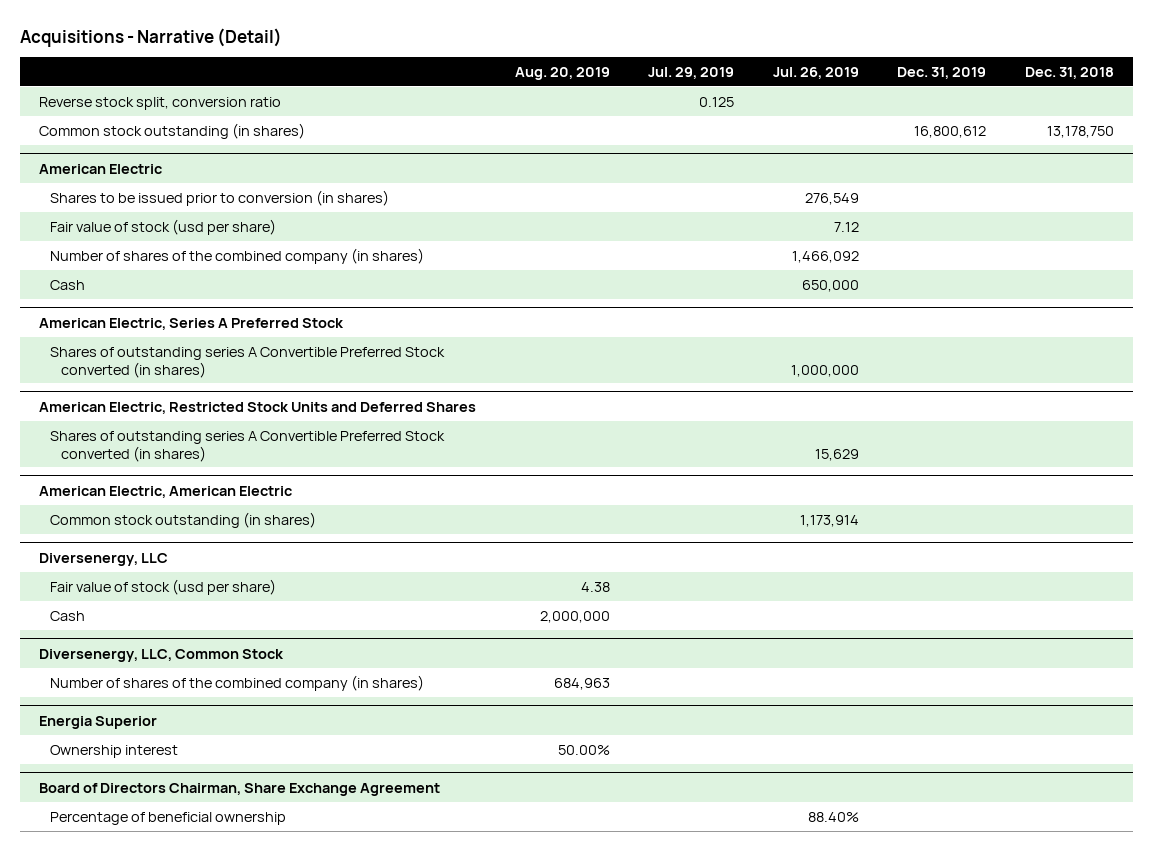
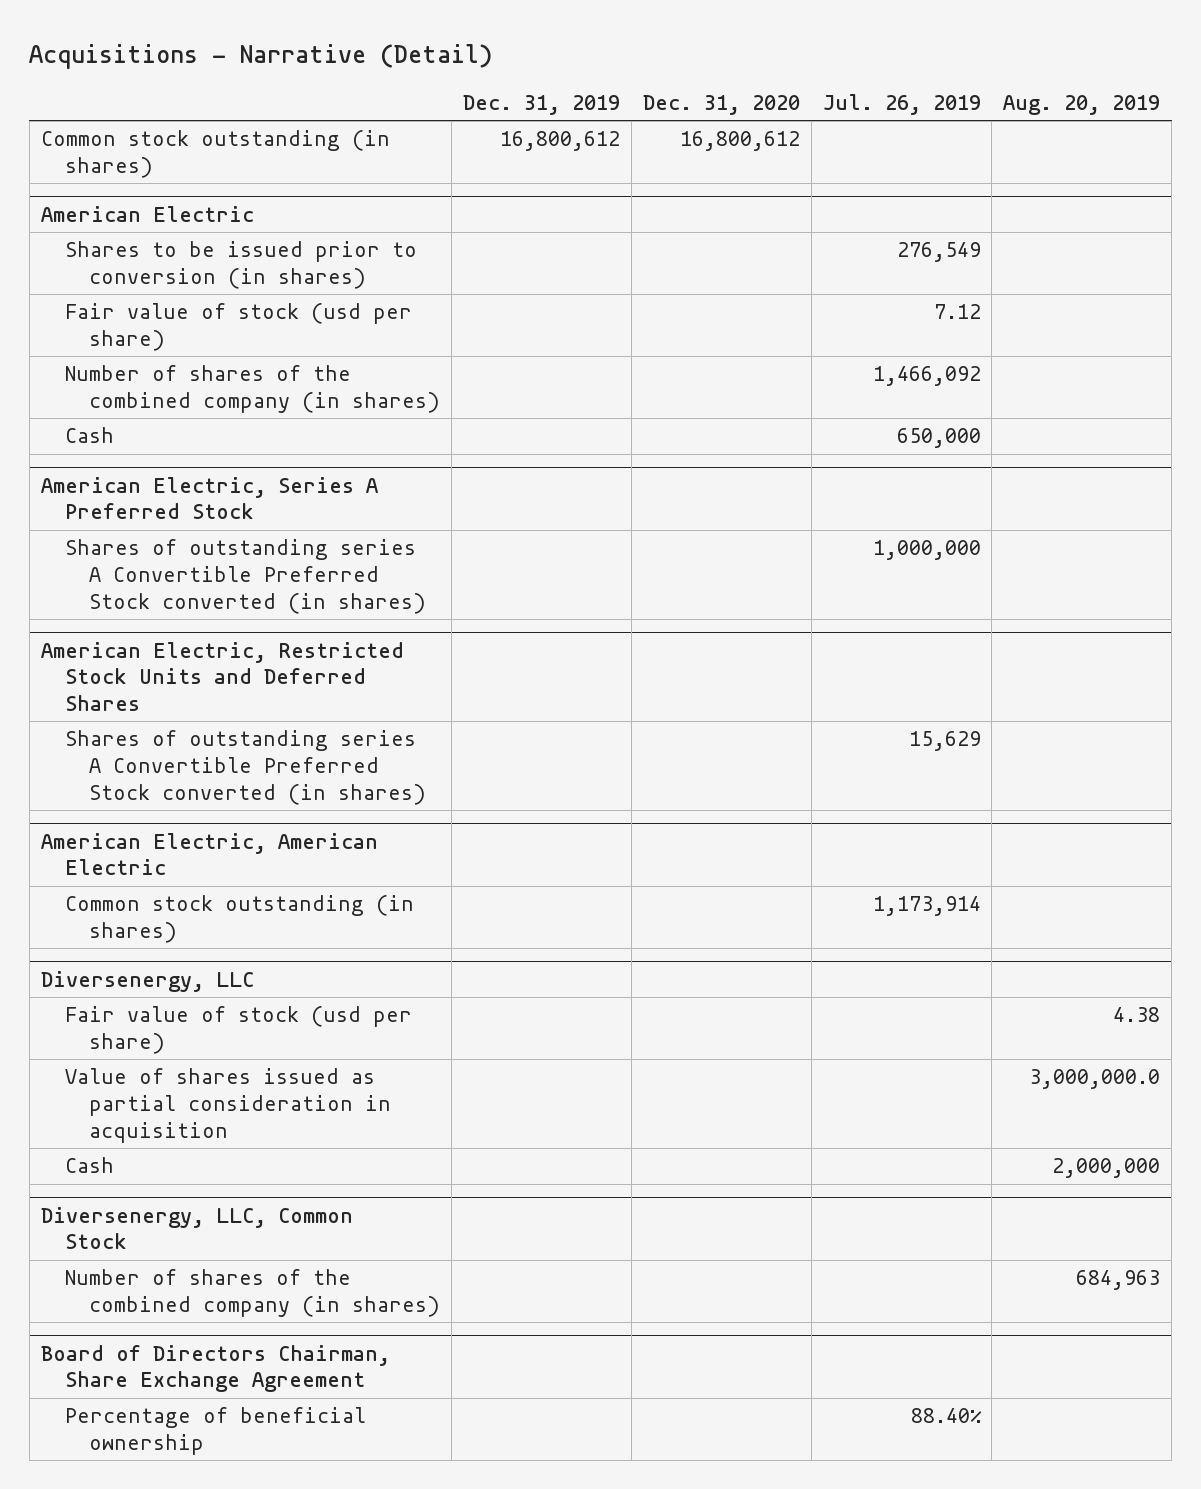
- | Aug. 20, 2019 | Jul. 29, 2019 | Jul. 26, 2019 | Dec. 31, 2019 | Dec. 31, 2018
+ | Dec. 31, 2019 | Dec. 31, 2020 | Jul. 26, 2019 | Aug. 20, 2019
- Reverse stock split, conversion ratio | | 0.125 | | |
@ Diversenergy, LLC
+ Value of shares issued as partial consideration in acquisition | | | | 3,000,000.0
- Energia Superior
- Ownership interest | 50.00% | | | |

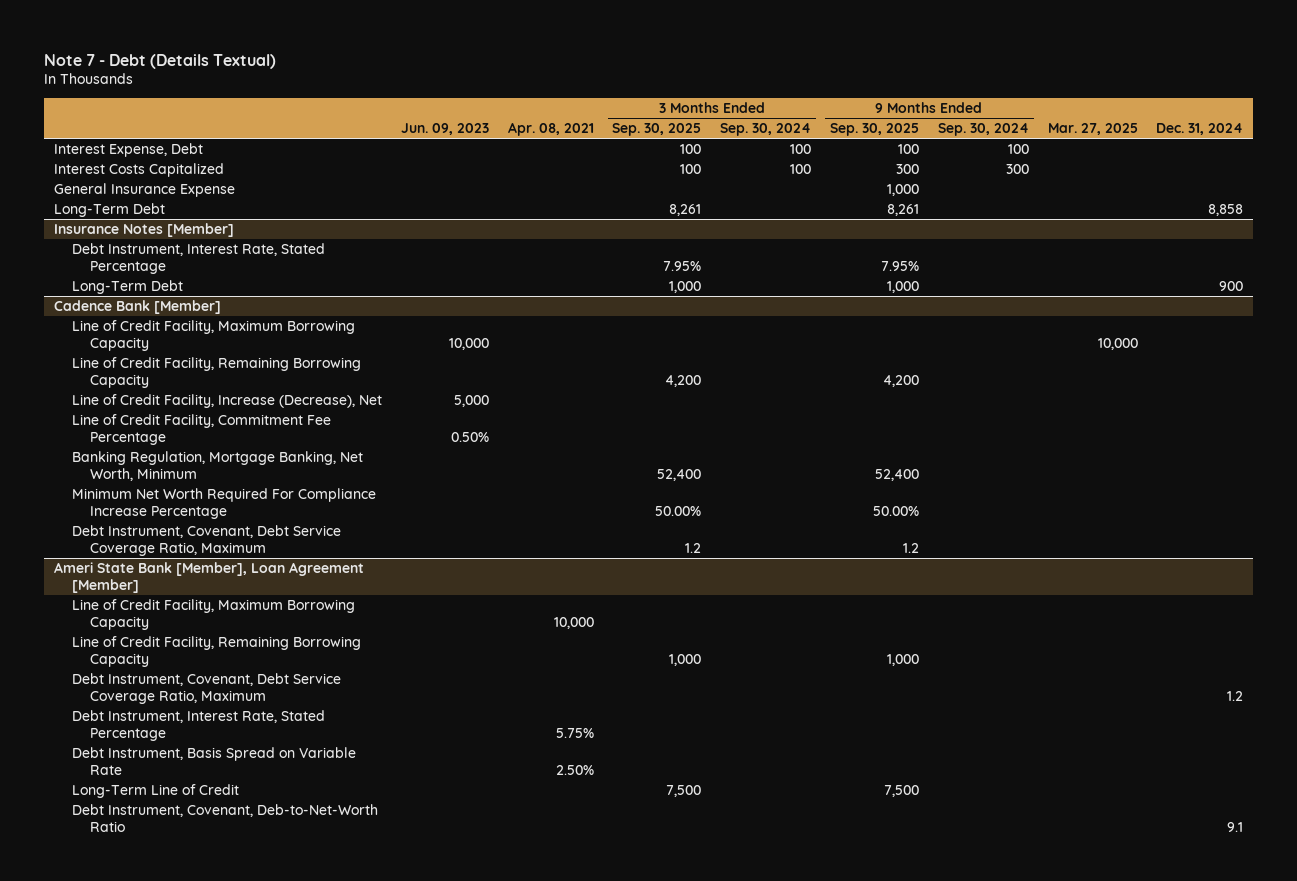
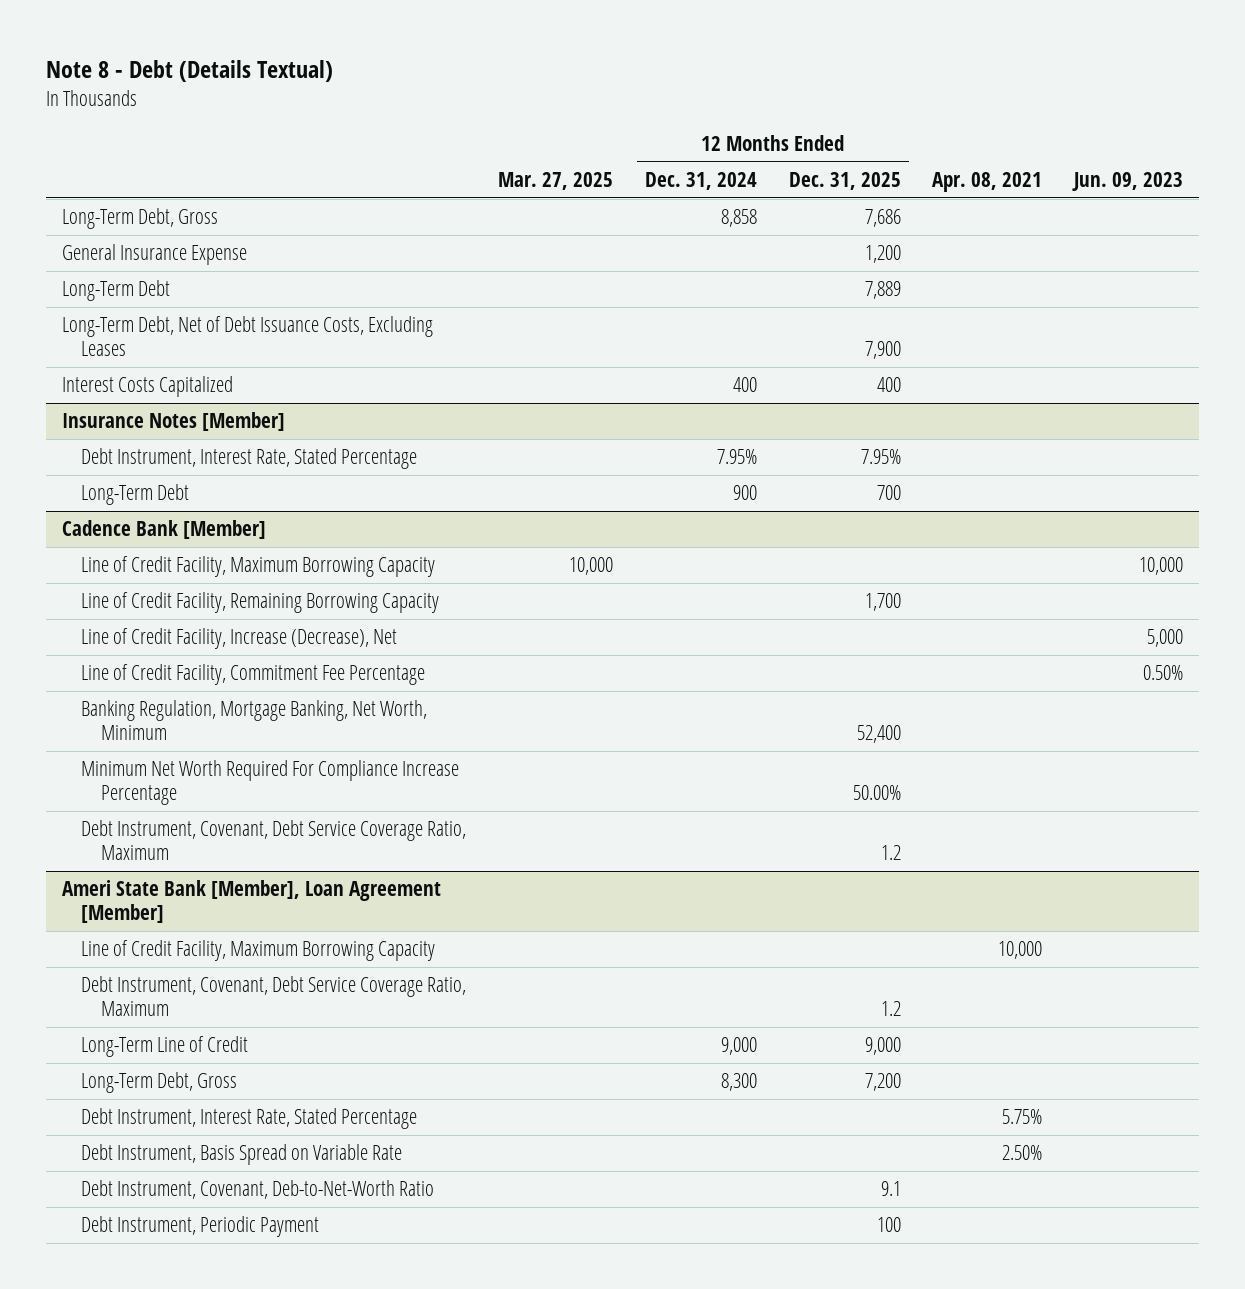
- Note 7 - Debt (Details Textual)
+ Note 8 - Debt (Details Textual)
- | Jun. 09, 2023 | Apr. 08, 2021 | 3 Months Ended Sep. 30, 2025 | 3 Months Ended Sep. 30, 2024 | 9 Months Ended Sep. 30, 2025 | 9 Months Ended Sep. 30, 2024 | Mar. 27, 2025 | Dec. 31, 2024
+ | Mar. 27, 2025 | 12 Months Ended Dec. 31, 2024 | 12 Months Ended Dec. 31, 2025 | Apr. 08, 2021 | Jun. 09, 2023
- Interest Expense, Debt | | | 100 | 100 | 100 | 100 | |
+ Long-Term Debt, Gross | | 8,858 | 7,686 | |
+ Long-Term Debt, Net of Debt Issuance Costs, Excluding Leases | | | 7,900 | |
moved down: Interest Costs Capitalized | | 400 | 400 | |
@ Ameri State Bank [Member], Loan Agreement [Member]
- Line of Credit Facility, Remaining Borrowing Capacity | | | 1,000 | | 1,000 | | |
moved up: Long-Term Line of Credit | | 9,000 | 9,000 | |
+ Long-Term Debt, Gross | | 8,300 | 7,200 | |
+ Debt Instrument, Periodic Payment | | | 100 | |

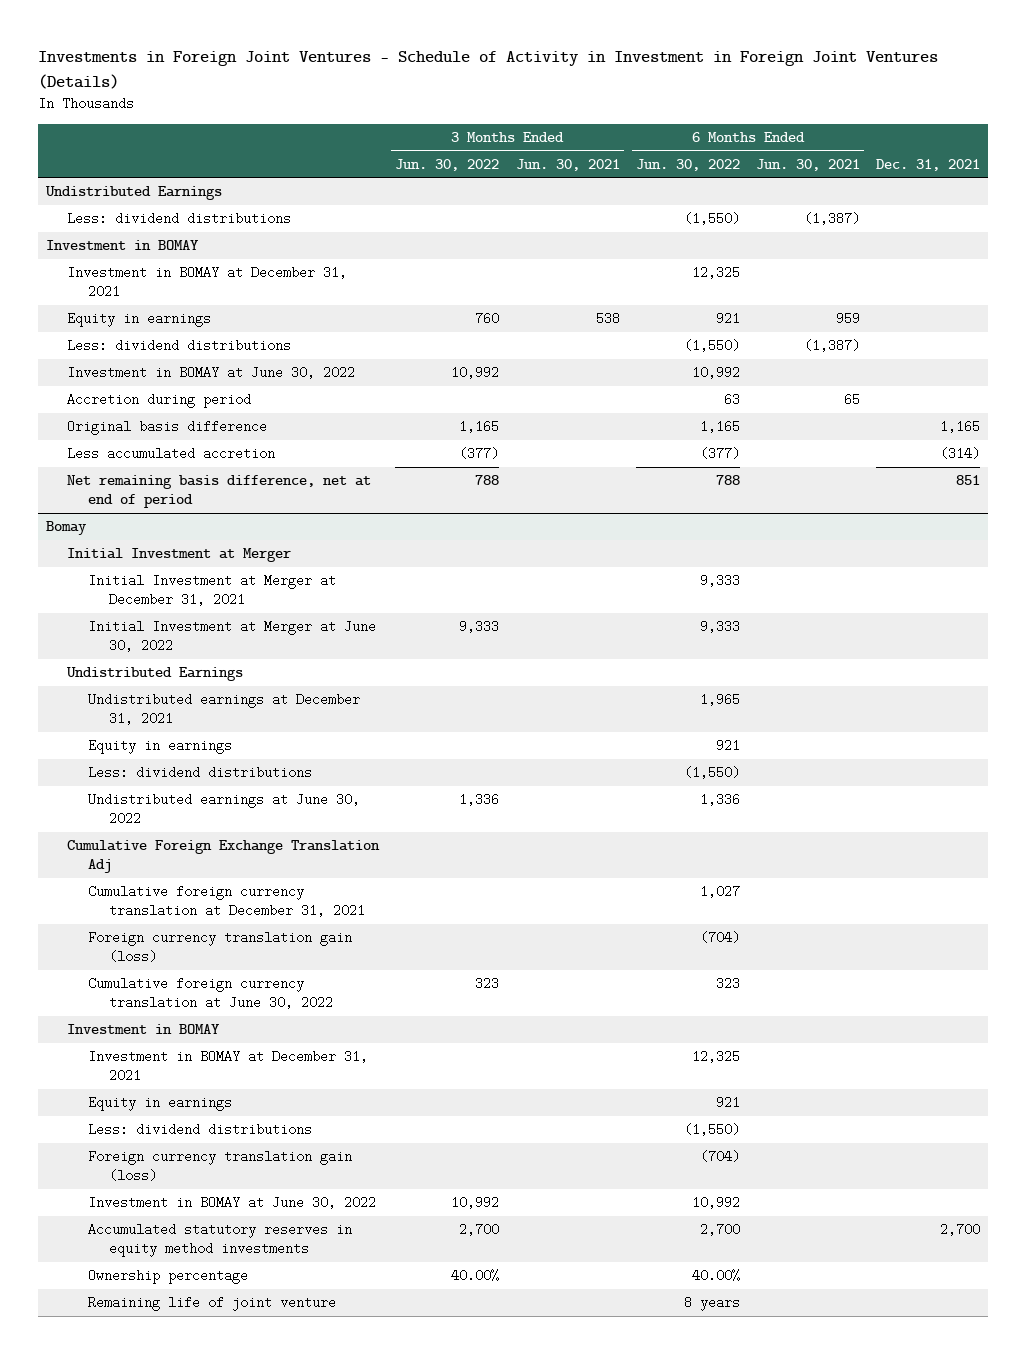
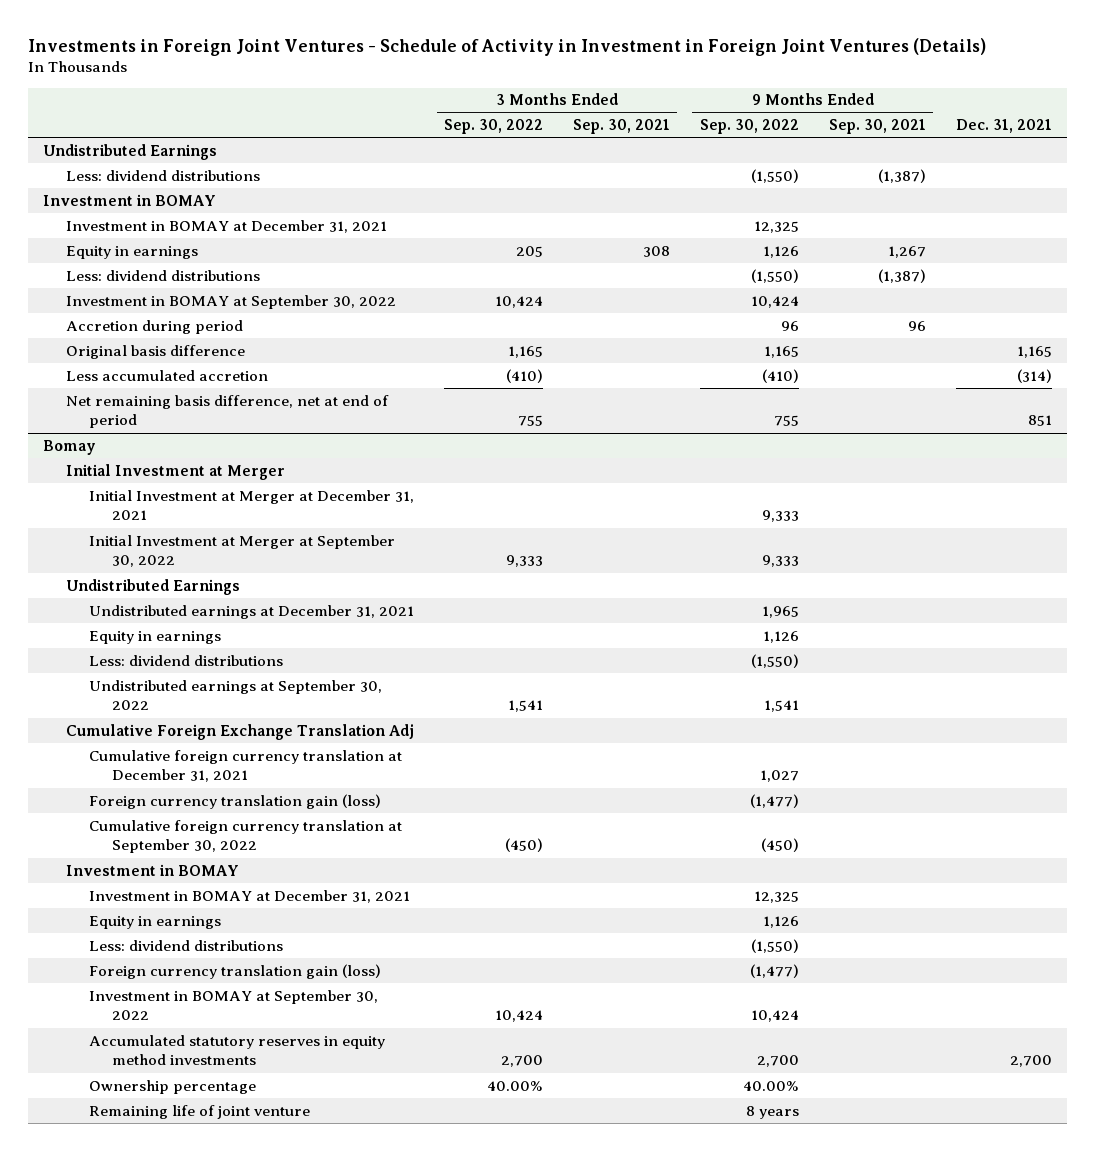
- | 3 Months Ended Jun. 30, 2022 | 3 Months Ended Jun. 30, 2021 | 6 Months Ended Jun. 30, 2022 | 6 Months Ended Jun. 30, 2021 | Dec. 31, 2021
+ | 3 Months Ended Sep. 30, 2022 | 3 Months Ended Sep. 30, 2021 | 9 Months Ended Sep. 30, 2022 | 9 Months Ended Sep. 30, 2021 | Dec. 31, 2021
- Investment in BOMAY at June 30, 2022 | 10,992 | | 10,992 | |
+ Investment in BOMAY at September 30, 2022 | 10,424 | | 10,424 | |
@ Bomay
- Initial Investment at Merger at June 30, 2022 | 9,333 | | 9,333 | |
+ Initial Investment at Merger at September 30, 2022 | 9,333 | | 9,333 | |
- Undistributed earnings at June 30, 2022 | 1,336 | | 1,336 | |
+ Undistributed earnings at September 30, 2022 | 1,541 | | 1,541 | |
- Cumulative foreign currency translation at June 30, 2022 | 323 | | 323 | |
+ Cumulative foreign currency translation at September 30, 2022 | (450) | | (450) | |
- Investment in BOMAY at June 30, 2022 | 10,992 | | 10,992 | |
+ Investment in BOMAY at September 30, 2022 | 10,424 | | 10,424 | |

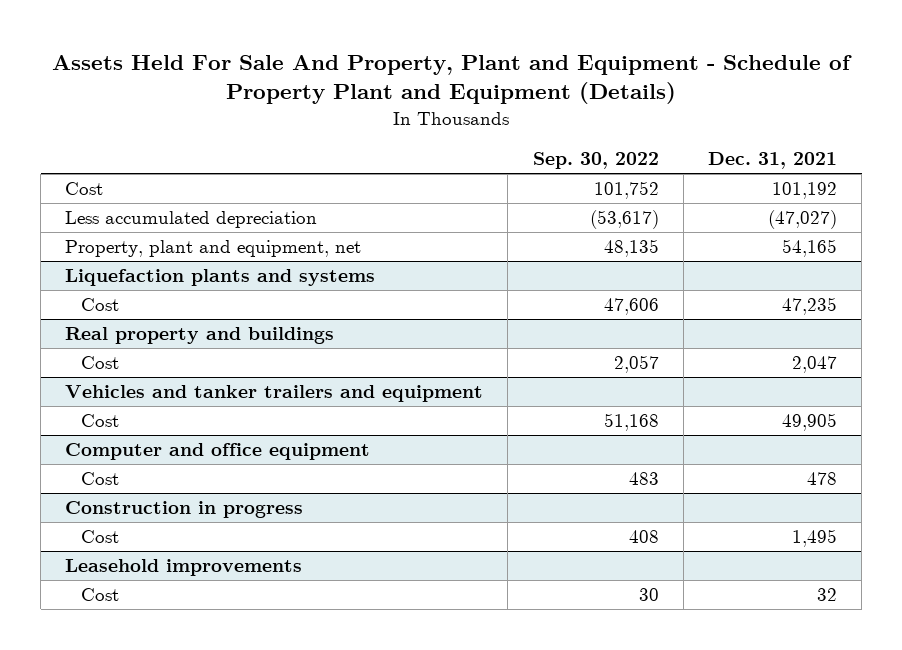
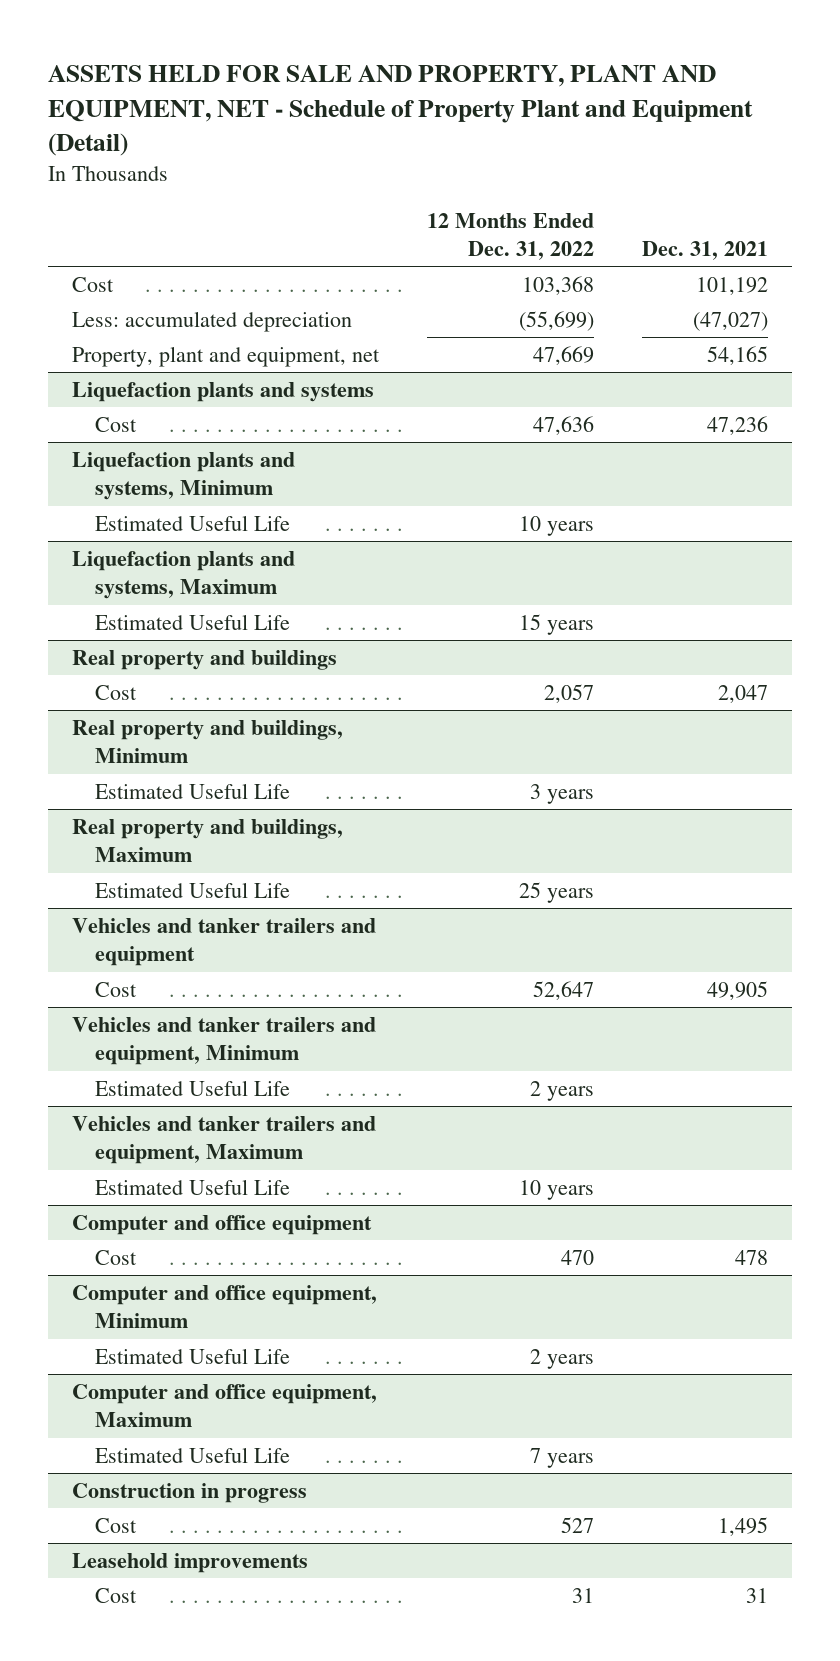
- Assets Held For Sale And Property, Plant and Equipment - Schedule of Property Plant and Equipment (Details)
+ ASSETS HELD FOR SALE AND PROPERTY, PLANT AND EQUIPMENT, NET - Schedule of Property Plant and Equipment (Detail)
- | Sep. 30, 2022 | Dec. 31, 2021
+ | 12 Months Ended Dec. 31, 2022 | Dec. 31, 2021
- Less accumulated depreciation | (53,617) | (47,027)
+ Less: accumulated depreciation | (55,699) | (47,027)
@ Liquefaction plants and systems
- Cost | 47,606 | 47,235
+ Cost | 47,636 | 47,236
+ Liquefaction plants and systems, Minimum
+ Estimated Useful Life | 10 years |
+ Liquefaction plants and systems, Maximum
+ Estimated Useful Life | 15 years |
+ Real property and buildings, Minimum
+ Estimated Useful Life | 3 years |
+ Real property and buildings, Maximum
+ Estimated Useful Life | 25 years |
+ Vehicles and tanker trailers and equipment, Minimum
+ Estimated Useful Life | 2 years |
+ Vehicles and tanker trailers and equipment, Maximum
+ Estimated Useful Life | 10 years |
+ Computer and office equipment, Minimum
+ Estimated Useful Life | 2 years |
+ Computer and office equipment, Maximum
+ Estimated Useful Life | 7 years |
@ Leasehold improvements
- Cost | 30 | 32
+ Cost | 31 | 31

